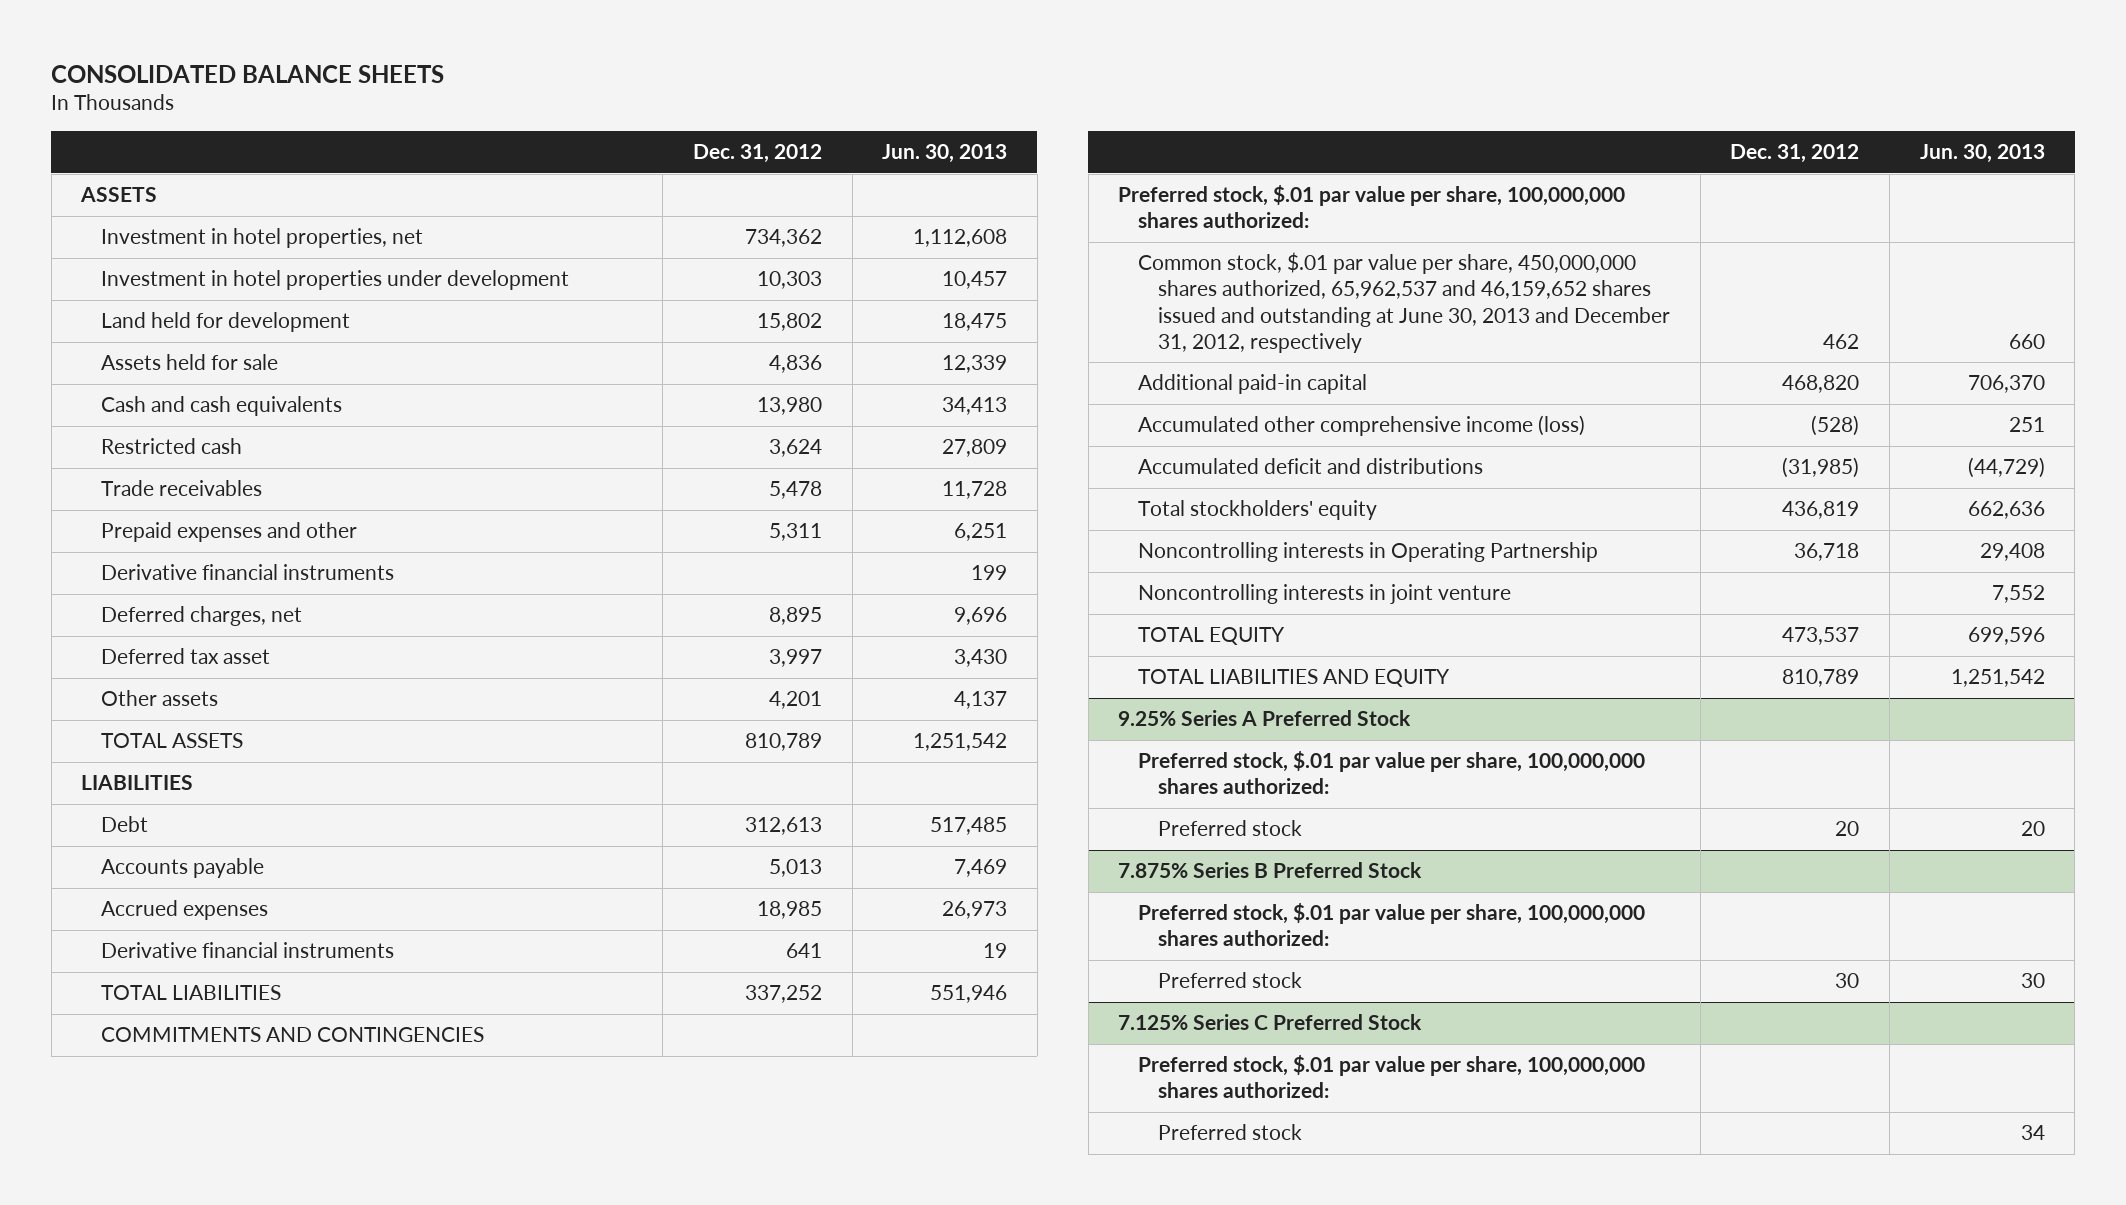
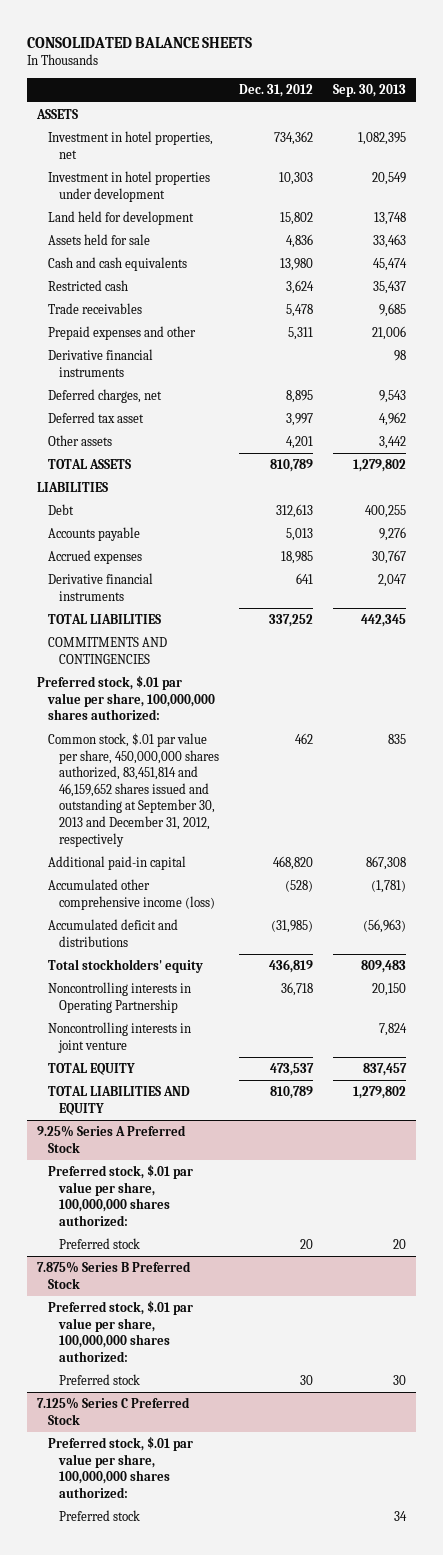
- | Dec. 31, 2012 | Jun. 30, 2013
+ | Dec. 31, 2012 | Sep. 30, 2013
- Common stock, $.01 par value per share, 450,000,000 shares authorized, 65,962,537 and 46,159,652 shares issued and outstanding at June 30, 2013 and December 31, 2012, respectively | 462 | 660
+ Common stock, $.01 par value per share, 450,000,000 shares authorized, 83,451,814 and 46,159,652 shares issued and outstanding at September 30, 2013 and December 31, 2012, respectively | 462 | 835

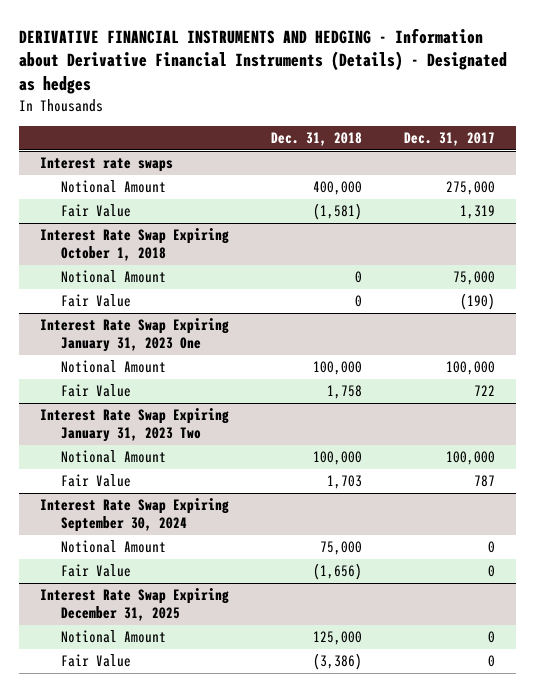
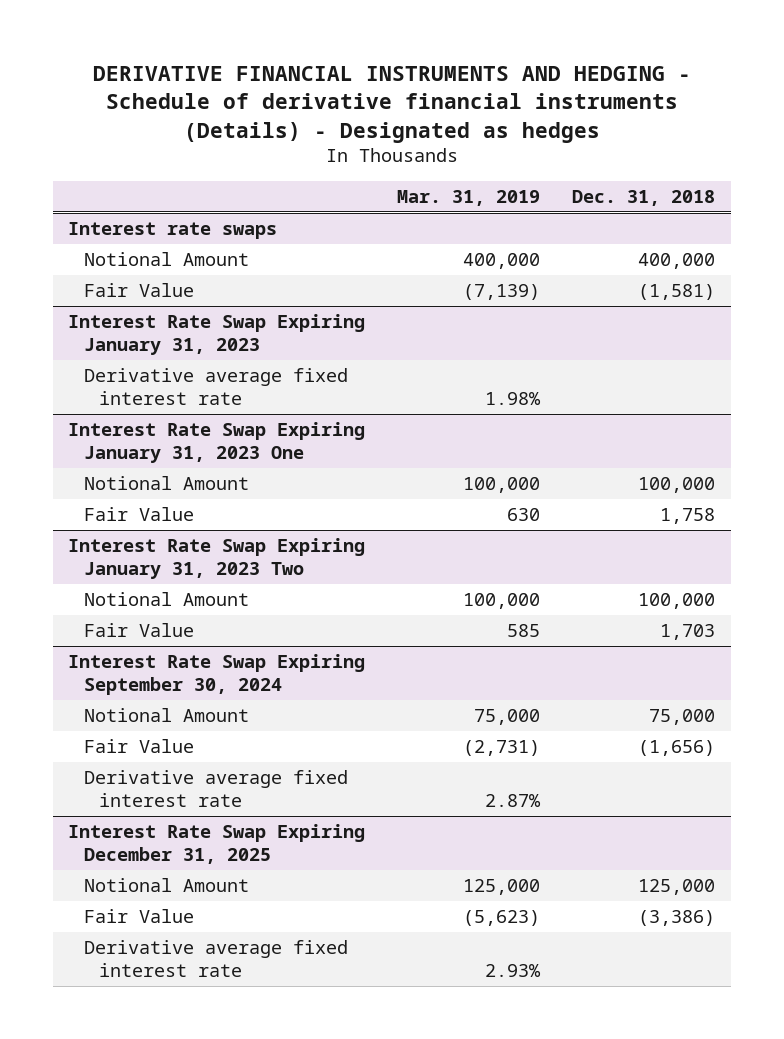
- DERIVATIVE FINANCIAL INSTRUMENTS AND HEDGING - Information about Derivative Financial Instruments (Details) - Designated as hedges
+ DERIVATIVE FINANCIAL INSTRUMENTS AND HEDGING - Schedule of derivative financial instruments (Details) - Designated as hedges
- | Dec. 31, 2018 | Dec. 31, 2017
+ | Mar. 31, 2019 | Dec. 31, 2018
- Interest Rate Swap Expiring October 1, 2018
- Notional Amount | 0 | 75,000
- Fair Value | 0 | (190)
+ Interest Rate Swap Expiring January 31, 2023
+ Derivative average fixed interest rate | 1.98% |
@ Interest Rate Swap Expiring September 30, 2024
+ Derivative average fixed interest rate | 2.87% |
@ Interest Rate Swap Expiring December 31, 2025
+ Derivative average fixed interest rate | 2.93% |

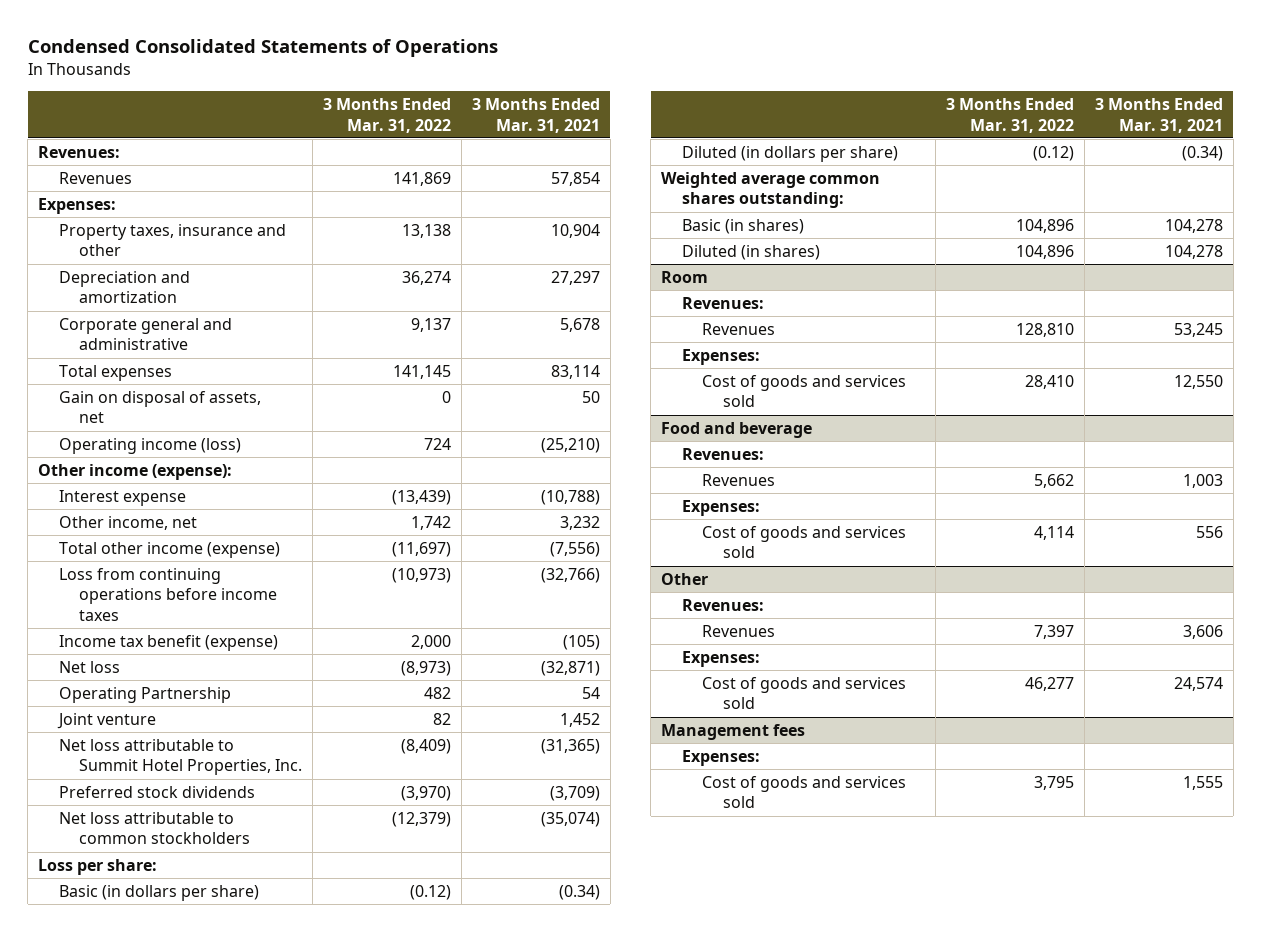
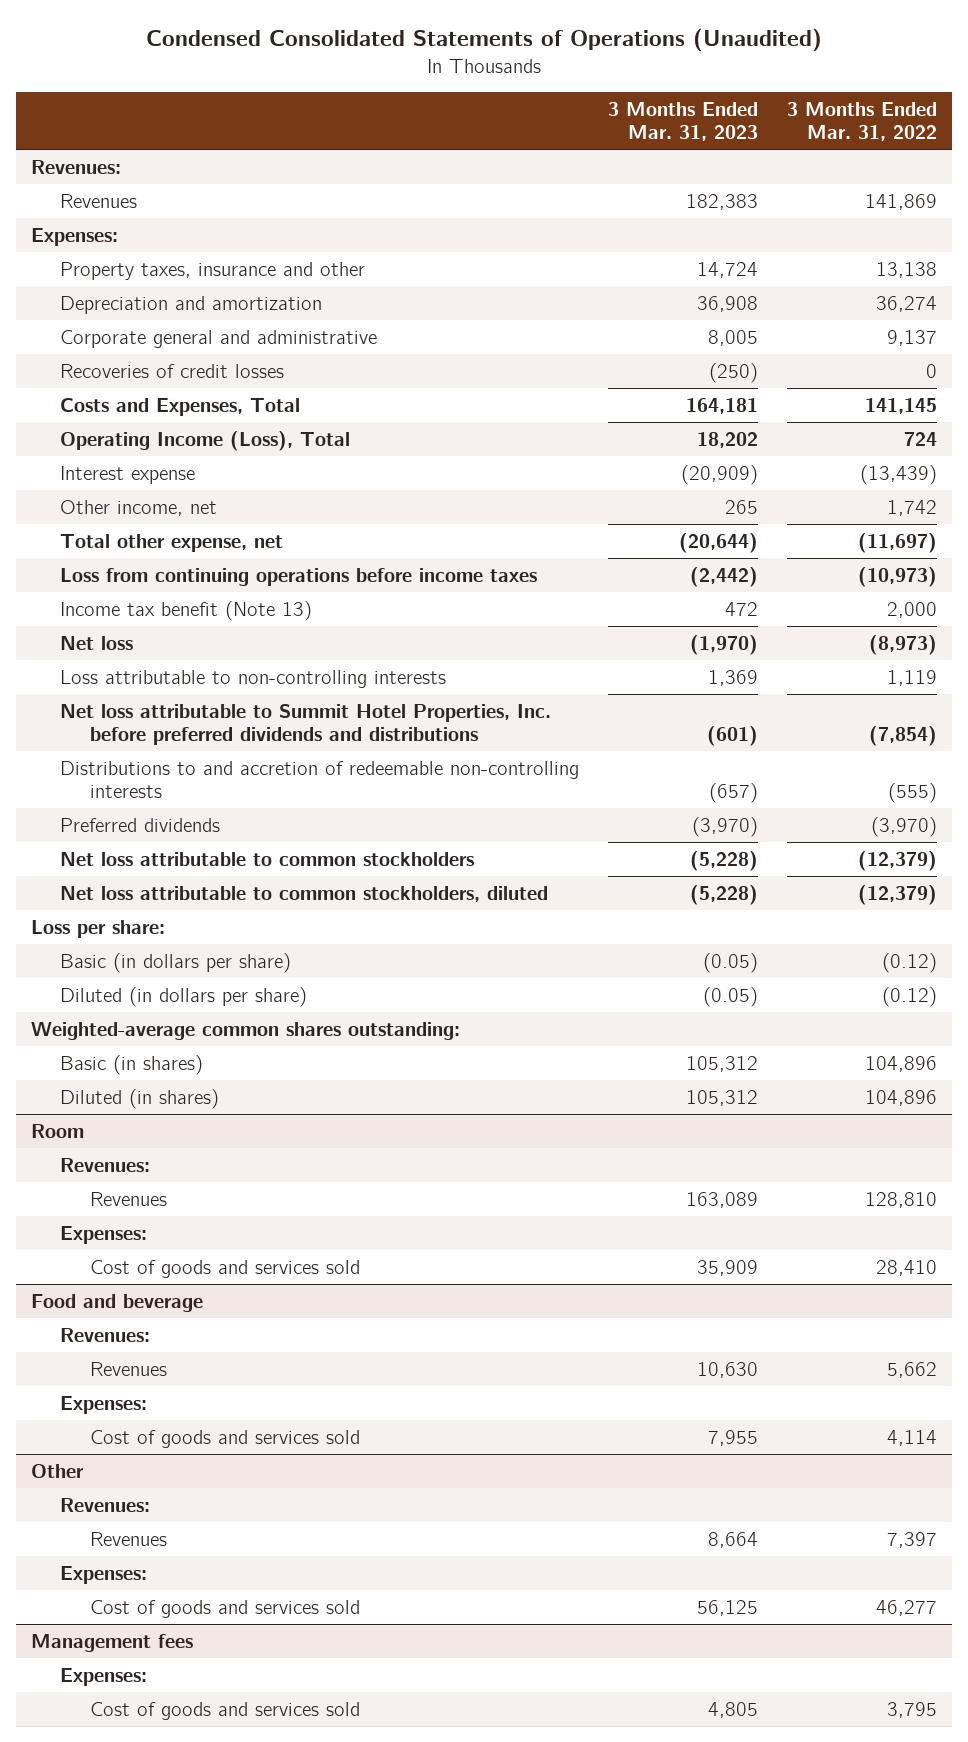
- Condensed Consolidated Statements of Operations
+ Condensed Consolidated Statements of Operations (Unaudited)
- | 3 Months Ended Mar. 31, 2022 | 3 Months Ended Mar. 31, 2021
+ | 3 Months Ended Mar. 31, 2023 | 3 Months Ended Mar. 31, 2022
- Total expenses | 141,145 | 83,114
- Gain on disposal of assets, net | 0 | 50
- Operating income (loss) | 724 | (25,210)
- Other income (expense):
+ Recoveries of credit losses | (250) | 0
+ Costs and Expenses, Total | 164,181 | 141,145
+ Operating Income (Loss), Total | 18,202 | 724
- Total other income (expense) | (11,697) | (7,556)
+ Total other expense, net | (20,644) | (11,697)
- Income tax benefit (expense) | 2,000 | (105)
+ Income tax benefit (Note 13) | 472 | 2,000
- Operating Partnership | 482 | 54
- Joint venture | 82 | 1,452
- Net loss attributable to Summit Hotel Properties, Inc. | (8,409) | (31,365)
- Preferred stock dividends | (3,970) | (3,709)
+ Loss attributable to non-controlling interests | 1,369 | 1,119
+ Net loss attributable to Summit Hotel Properties, Inc. before preferred dividends and distributions | (601) | (7,854)
+ Distributions to and accretion of redeemable non-controlling interests | (657) | (555)
+ Preferred dividends | (3,970) | (3,970)
+ Net loss attributable to common stockholders, diluted | (5,228) | (12,379)
- Weighted average common shares outstanding:
+ Weighted-average common shares outstanding:

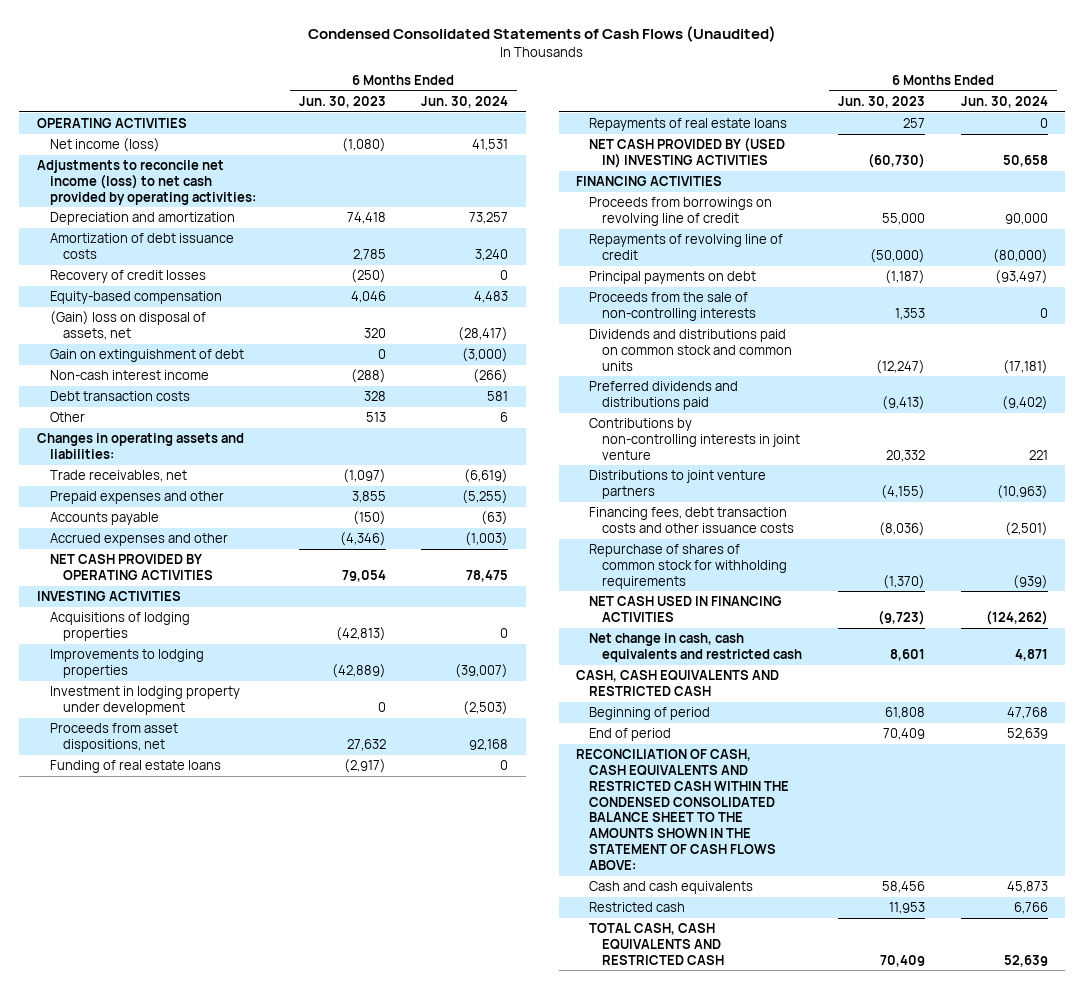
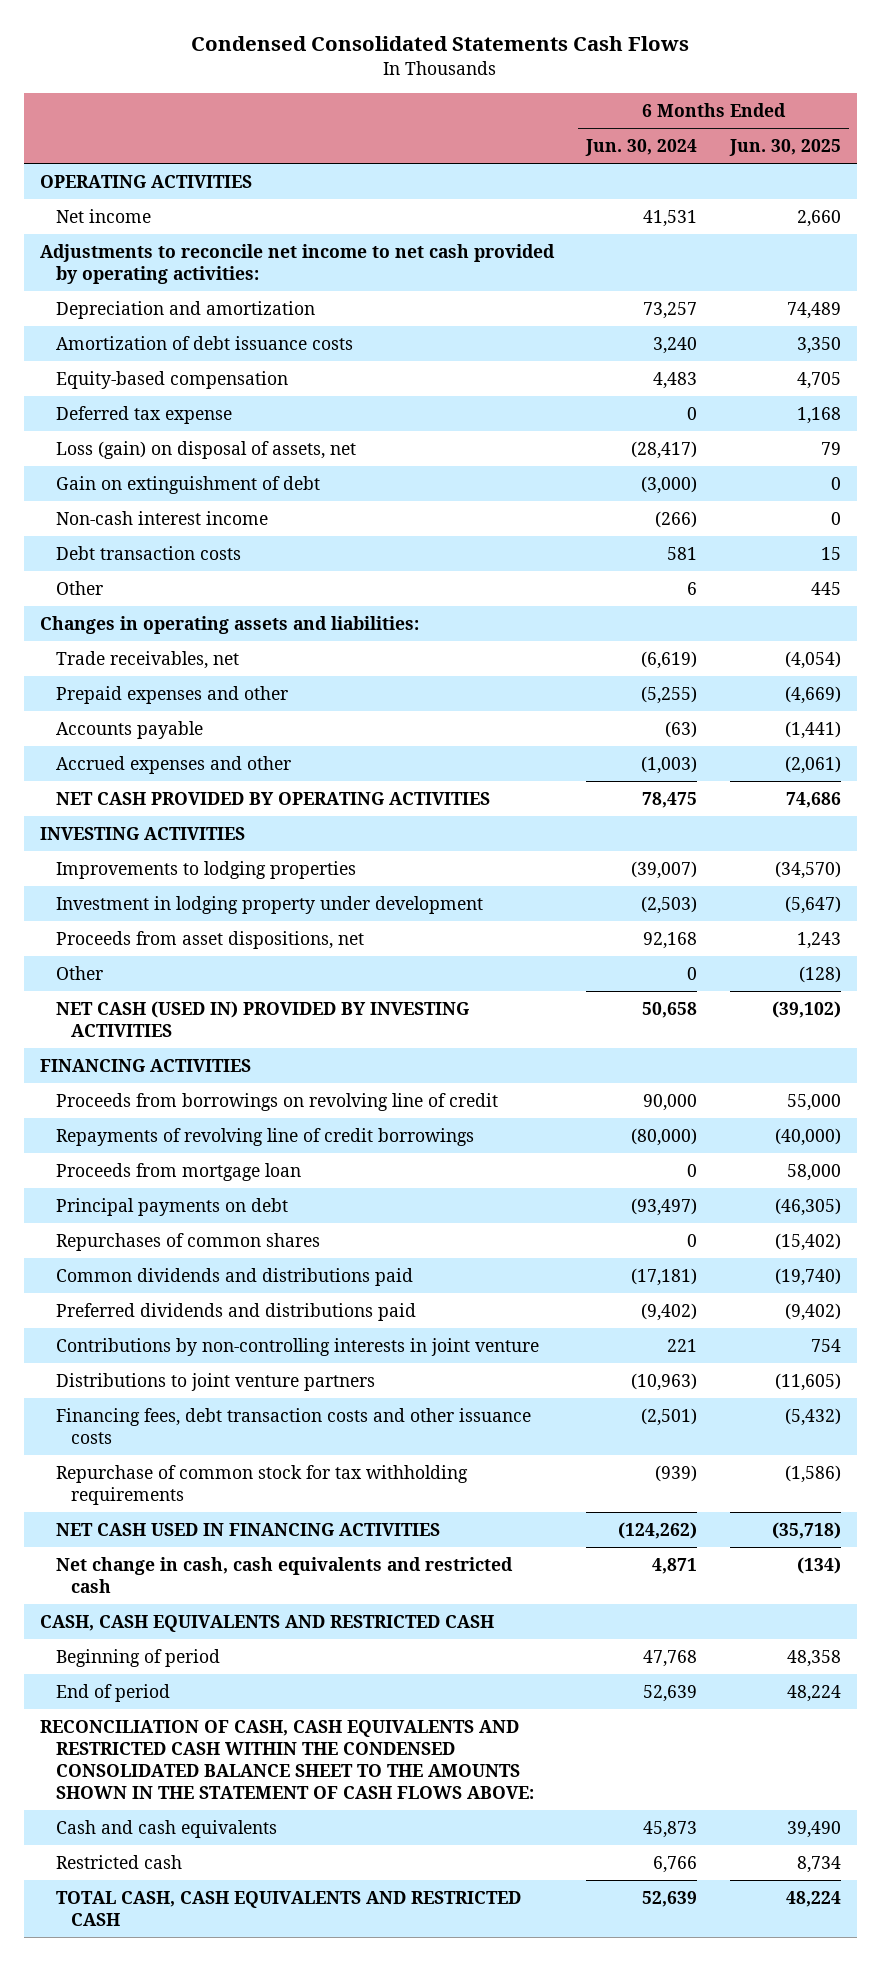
- Condensed Consolidated Statements of Cash Flows (Unaudited)
+ Condensed Consolidated Statements Cash Flows
- | 6 Months Ended Jun. 30, 2023 | 6 Months Ended Jun. 30, 2024
+ | 6 Months Ended Jun. 30, 2024 | 6 Months Ended Jun. 30, 2025
- Net income (loss) | (1,080) | 41,531
- Adjustments to reconcile net income (loss) to net cash provided by operating activities:
+ Net income | 41,531 | 2,660
+ Adjustments to reconcile net income to net cash provided by operating activities:
- Recovery of credit losses | (250) | 0
- (Gain) loss on disposal of assets, net | 320 | (28,417)
+ Deferred tax expense | 0 | 1,168
+ Loss (gain) on disposal of assets, net | (28,417) | 79
- Acquisitions of lodging properties | (42,813) | 0
- Funding of real estate loans | (2,917) | 0
- Repayments of real estate loans | 257 | 0
- NET CASH PROVIDED BY (USED IN) INVESTING ACTIVITIES | (60,730) | 50,658
+ Other | 0 | (128)
+ NET CASH (USED IN) PROVIDED BY INVESTING ACTIVITIES | 50,658 | (39,102)
- Repayments of revolving line of credit | (50,000) | (80,000)
+ Repayments of revolving line of credit borrowings | (80,000) | (40,000)
+ Proceeds from mortgage loan | 0 | 58,000
- Proceeds from the sale of non-controlling interests | 1,353 | 0
- Dividends and distributions paid on common stock and common units | (12,247) | (17,181)
+ Repurchases of common shares | 0 | (15,402)
+ Common dividends and distributions paid | (17,181) | (19,740)
- Repurchase of shares of common stock for withholding requirements | (1,370) | (939)
+ Repurchase of common stock for tax withholding requirements | (939) | (1,586)

